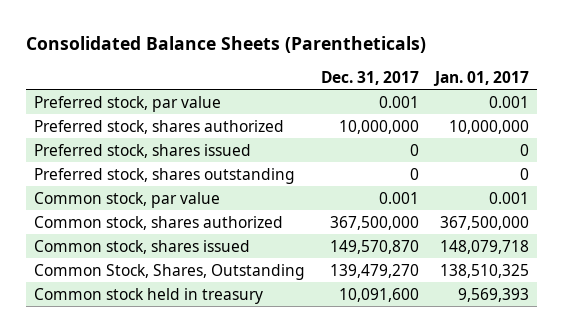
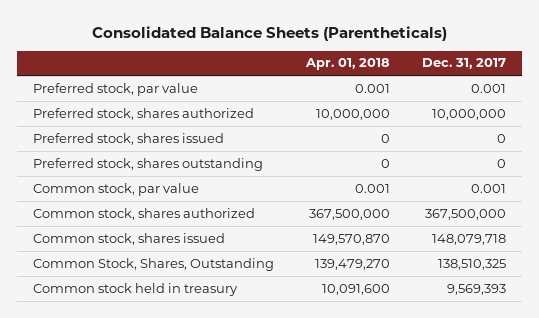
- | Dec. 31, 2017 | Jan. 01, 2017
+ | Apr. 01, 2018 | Dec. 31, 2017
- Common stock, shares issued | 149,570,870 | 148,079,718
- Common Stock, Shares, Outstanding | 139,479,270 | 138,510,325
- Common stock held in treasury | 10,091,600 | 9,569,393
+ Common stock, shares issued | 149,570,870 | 148,079,718
+ Common Stock, Shares, Outstanding | 139,479,270 | 138,510,325
+ Common stock held in treasury | 10,091,600 | 9,569,393

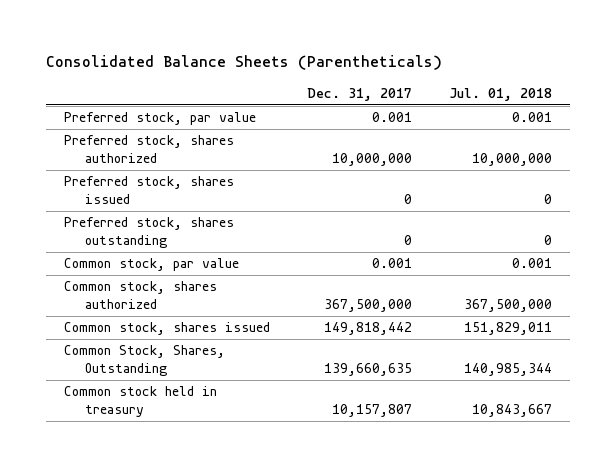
- | Apr. 01, 2018 | Dec. 31, 2017
+ | Dec. 31, 2017 | Jul. 01, 2018
- Common stock, shares issued | 149,570,870 | 148,079,718
- Common Stock, Shares, Outstanding | 139,479,270 | 138,510,325
- Common stock held in treasury | 10,091,600 | 9,569,393
+ Common stock, shares issued | 149,818,442 | 151,829,011
+ Common Stock, Shares, Outstanding | 139,660,635 | 140,985,344
+ Common stock held in treasury | 10,157,807 | 10,843,667

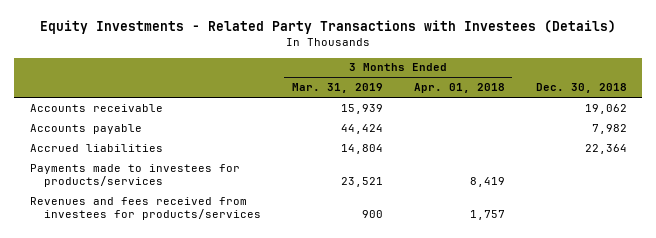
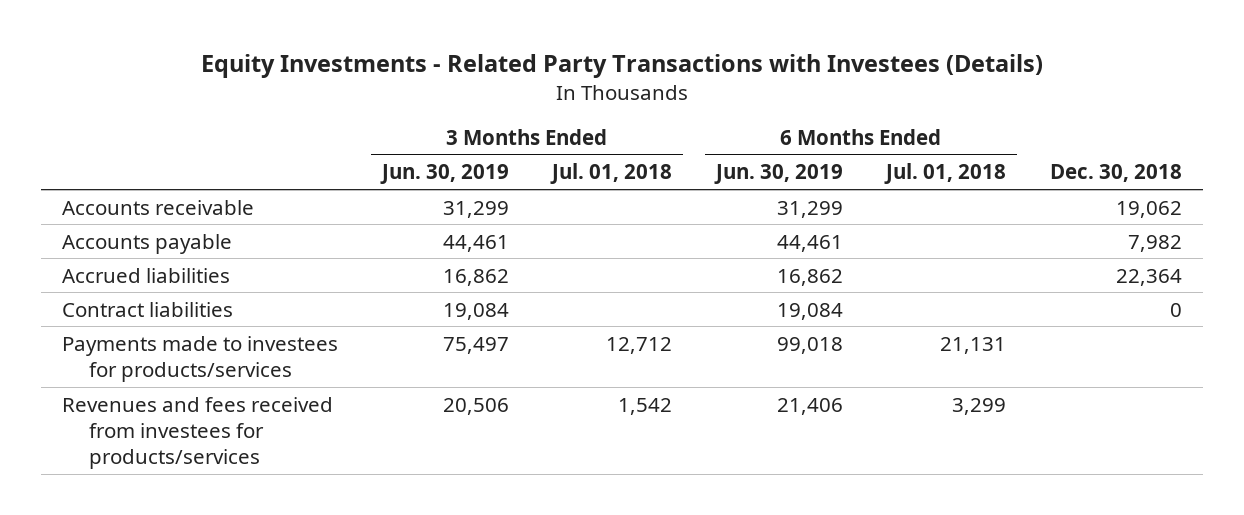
- | 3 Months Ended Mar. 31, 2019 | 3 Months Ended Apr. 01, 2018 | Dec. 30, 2018
+ | 3 Months Ended Jun. 30, 2019 | 3 Months Ended Jul. 01, 2018 | 6 Months Ended Jun. 30, 2019 | 6 Months Ended Jul. 01, 2018 | Dec. 30, 2018
+ Contract liabilities | 19,084 | | 19,084 | | 0

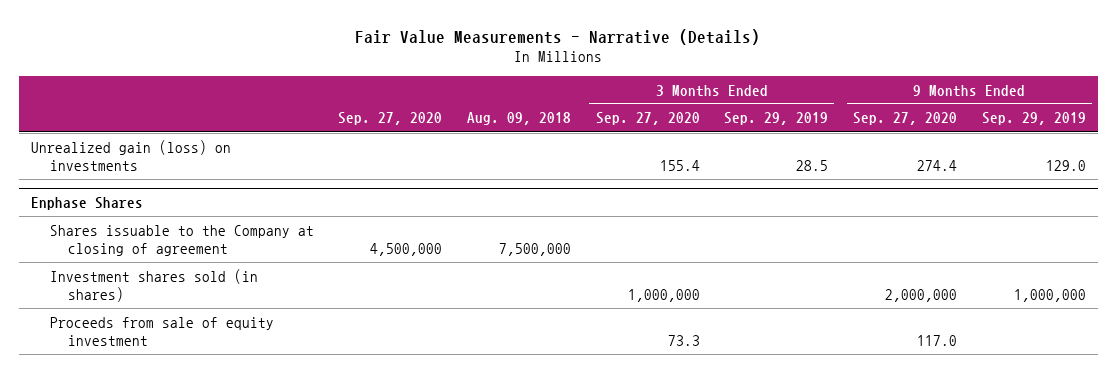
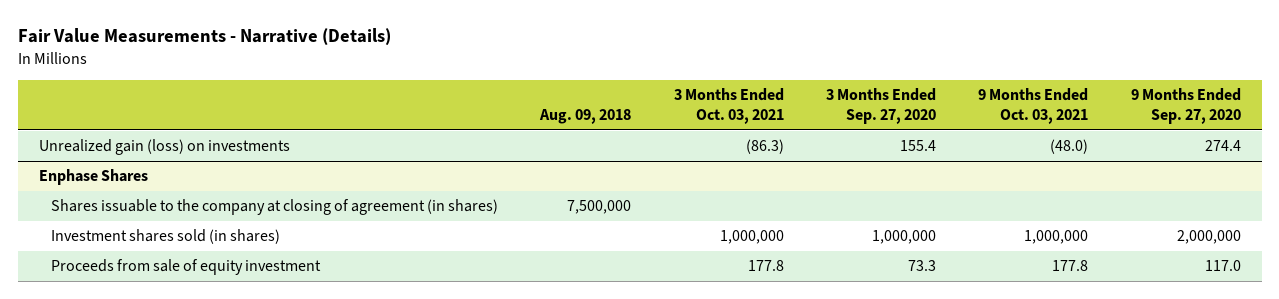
- | Sep. 27, 2020 | Aug. 09, 2018 | 3 Months Ended Sep. 27, 2020 | 3 Months Ended Sep. 29, 2019 | 9 Months Ended Sep. 27, 2020 | 9 Months Ended Sep. 29, 2019
+ | Aug. 09, 2018 | 3 Months Ended Oct. 03, 2021 | 3 Months Ended Sep. 27, 2020 | 9 Months Ended Oct. 03, 2021 | 9 Months Ended Sep. 27, 2020
@ Enphase Shares
- Shares issuable to the Company at closing of agreement | 4,500,000 | 7,500,000 | | | |
+ Shares issuable to the company at closing of agreement (in shares) | 7,500,000 | | | |

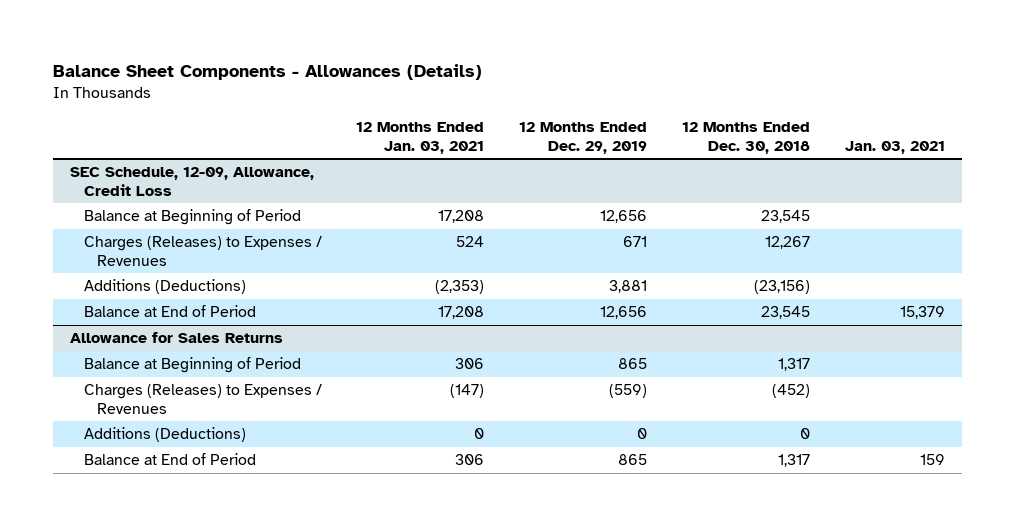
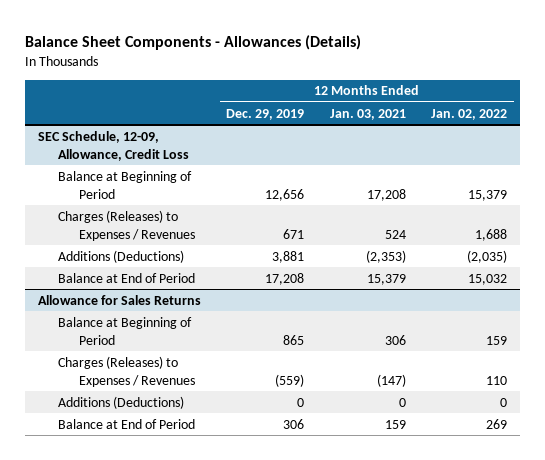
- | 12 Months Ended Jan. 03, 2021 | 12 Months Ended Dec. 29, 2019 | 12 Months Ended Dec. 30, 2018 | Jan. 03, 2021
+ | 12 Months Ended Dec. 29, 2019 | 12 Months Ended Jan. 03, 2021 | 12 Months Ended Jan. 02, 2022
@ SEC Schedule, 12-09, Allowance, Credit Loss
- Balance at End of Period | 17,208 | 12,656 | 23,545 | 15,379
+ Balance at End of Period | 17,208 | 15,379 | 15,032
@ Allowance for Sales Returns
- Balance at End of Period | 306 | 865 | 1,317 | 159
+ Balance at End of Period | 306 | 159 | 269

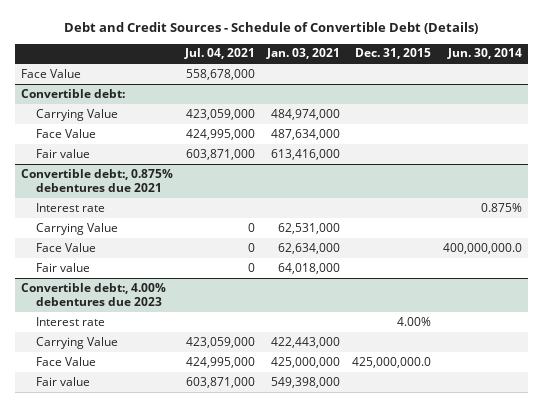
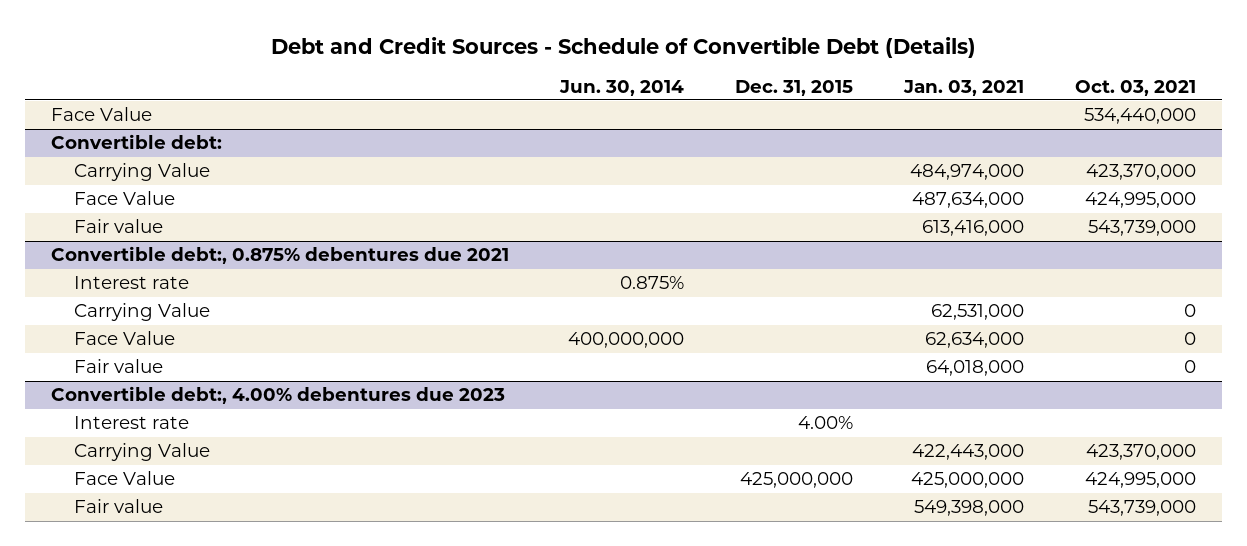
- | Jul. 04, 2021 | Jan. 03, 2021 | Dec. 31, 2015 | Jun. 30, 2014
+ | Jun. 30, 2014 | Dec. 31, 2015 | Jan. 03, 2021 | Oct. 03, 2021
@ Convertible debt:, 0.875% debentures due 2021
- Face Value | 0 | 62,634,000 | | 400,000,000.0
+ Face Value | 400,000,000 | | 62,634,000 | 0
@ Convertible debt:, 4.00% debentures due 2023
- Face Value | 424,995,000 | 425,000,000 | 425,000,000.0 |
+ Face Value | | 425,000,000 | 425,000,000 | 424,995,000

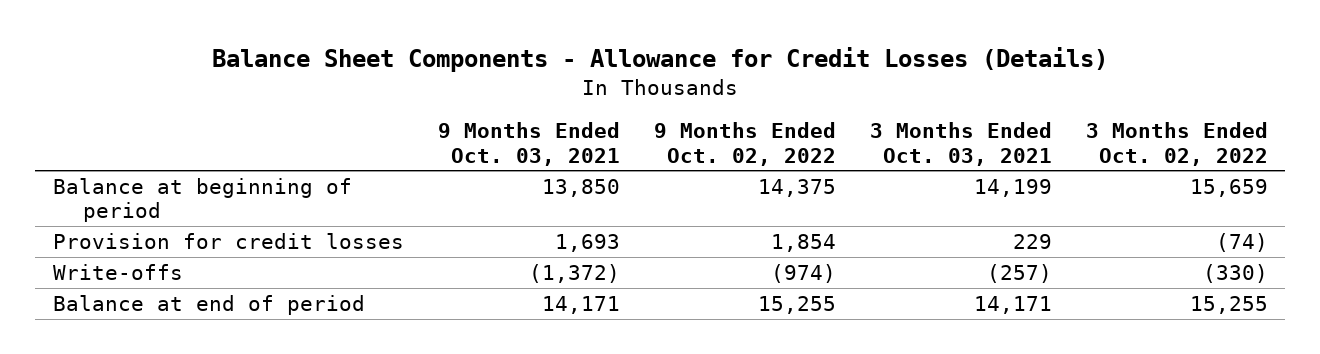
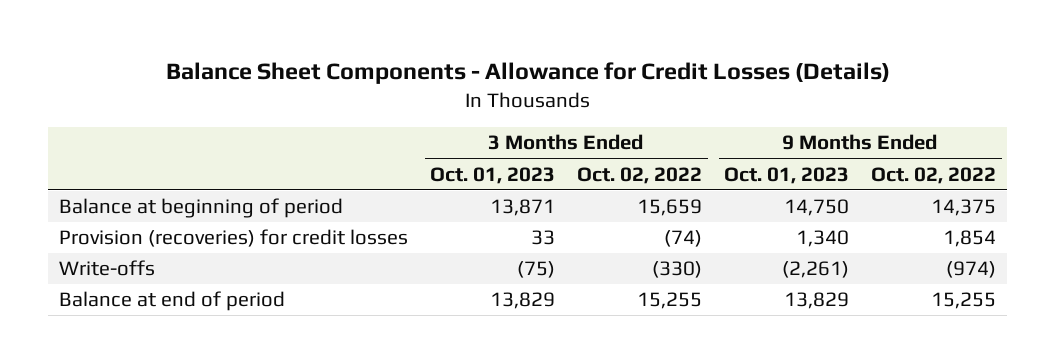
- | 9 Months Ended Oct. 03, 2021 | 9 Months Ended Oct. 02, 2022 | 3 Months Ended Oct. 03, 2021 | 3 Months Ended Oct. 02, 2022
+ | 3 Months Ended Oct. 01, 2023 | 3 Months Ended Oct. 02, 2022 | 9 Months Ended Oct. 01, 2023 | 9 Months Ended Oct. 02, 2022
- Provision for credit losses | 1,693 | 1,854 | 229 | (74)
+ Provision (recoveries) for credit losses | 33 | (74) | 1,340 | 1,854

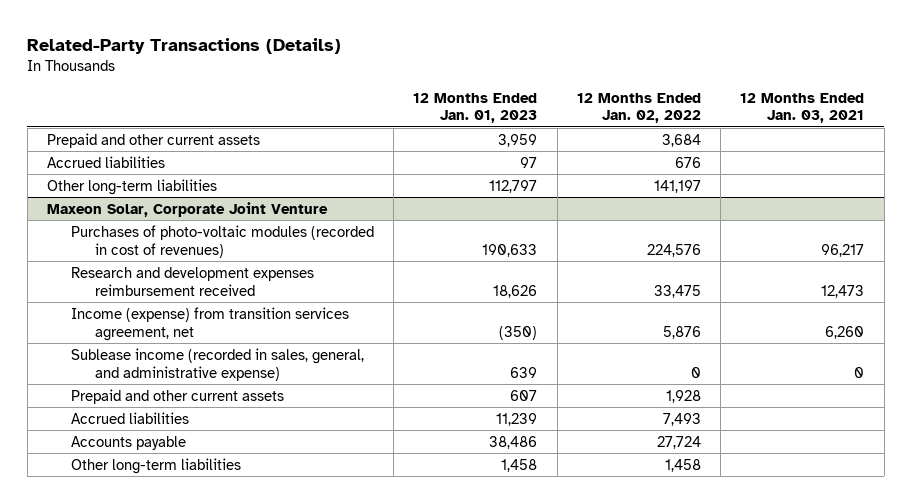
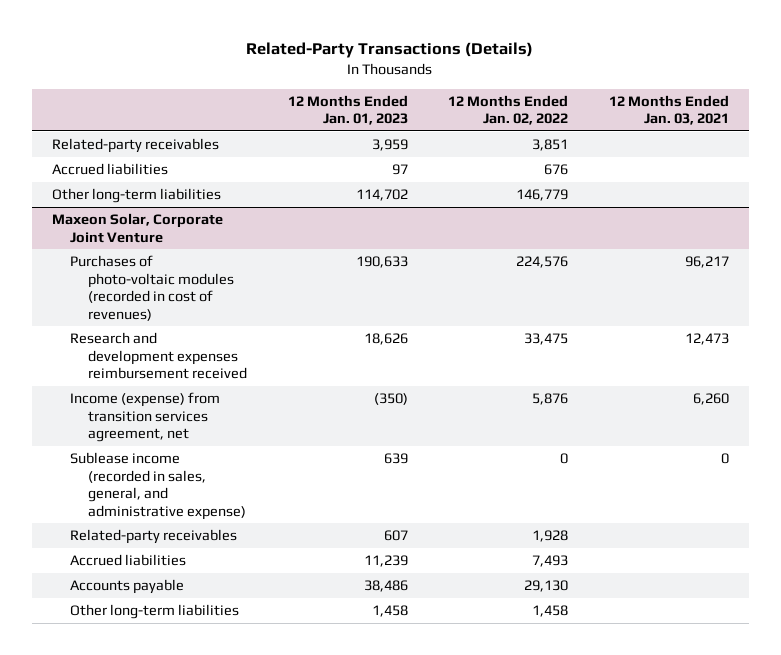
- Prepaid and other current assets | 3,959 | 3,684 |
+ Related-party receivables | 3,959 | 3,851 |
- Other long-term liabilities | 112,797 | 141,197 |
+ Other long-term liabilities | 114,702 | 146,779 |
@ Maxeon Solar, Corporate Joint Venture
- Prepaid and other current assets | 607 | 1,928 |
+ Related-party receivables | 607 | 1,928 |
- Accounts payable | 38,486 | 27,724 |
+ Accounts payable | 38,486 | 29,130 |

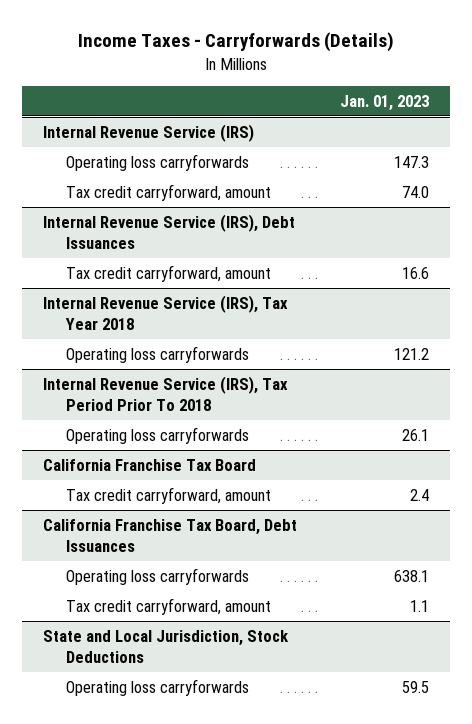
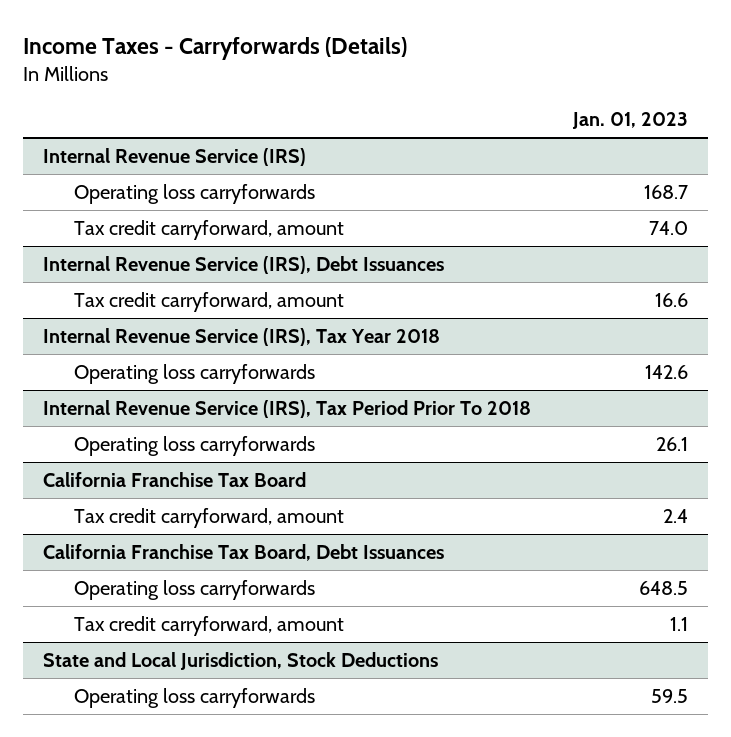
@ Internal Revenue Service (IRS)
- Operating loss carryforwards | 147.3
+ Operating loss carryforwards | 168.7
@ Internal Revenue Service (IRS), Tax Year 2018
- Operating loss carryforwards | 121.2
+ Operating loss carryforwards | 142.6
@ California Franchise Tax Board, Debt Issuances
- Operating loss carryforwards | 638.1
+ Operating loss carryforwards | 648.5

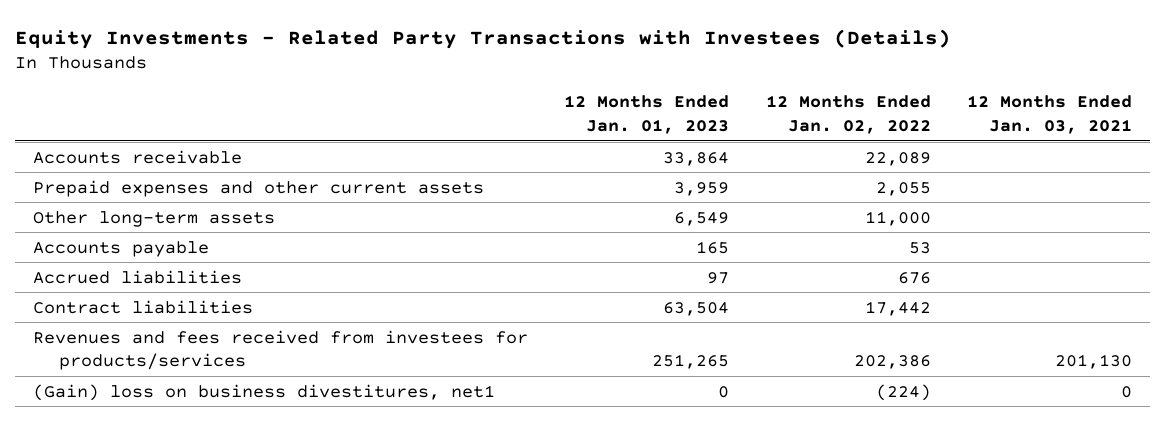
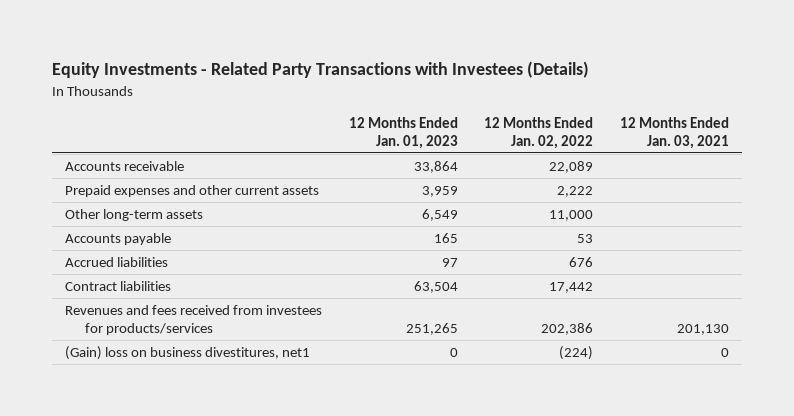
- Prepaid expenses and other current assets | 3,959 | 2,055 |
+ Prepaid expenses and other current assets | 3,959 | 2,222 |

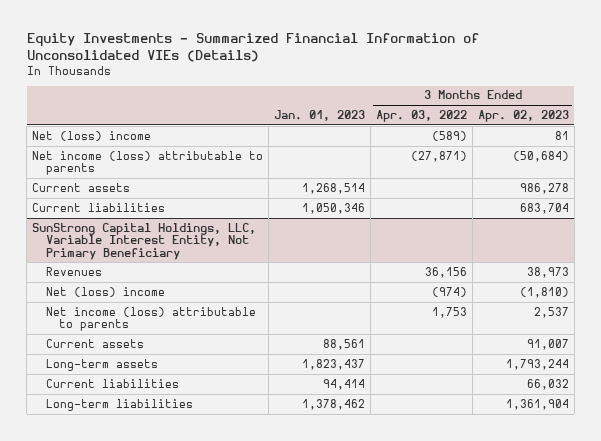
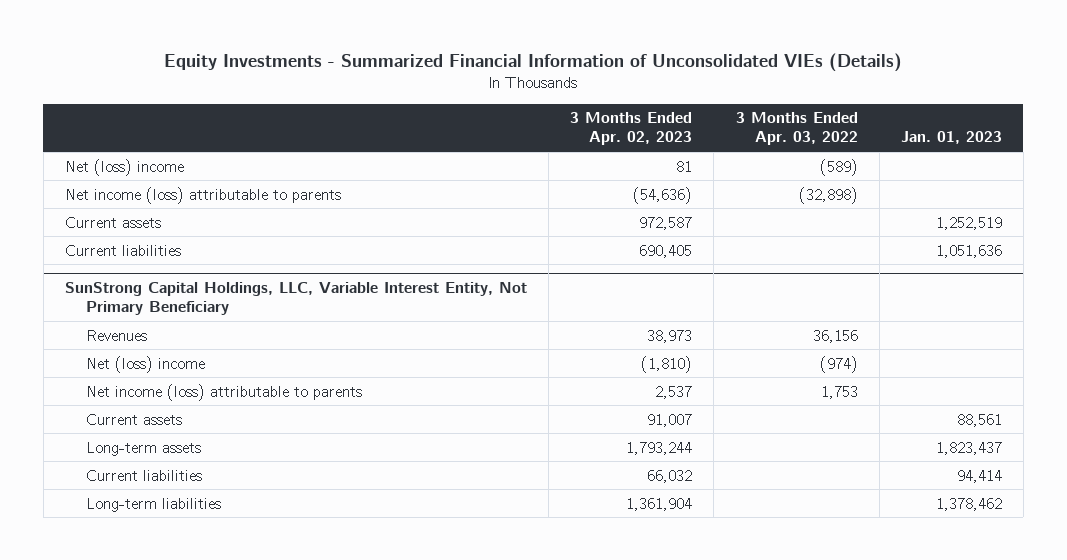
- | Jan. 01, 2023 | 3 Months Ended Apr. 03, 2022 | 3 Months Ended Apr. 02, 2023
+ | 3 Months Ended Apr. 02, 2023 | 3 Months Ended Apr. 03, 2022 | Jan. 01, 2023
- Net income (loss) attributable to parents | | (27,871) | (50,684)
- Current assets | 1,268,514 | | 986,278
- Current liabilities | 1,050,346 | | 683,704
+ Net income (loss) attributable to parents | (54,636) | (32,898) |
+ Current assets | 972,587 | | 1,252,519
+ Current liabilities | 690,405 | | 1,051,636

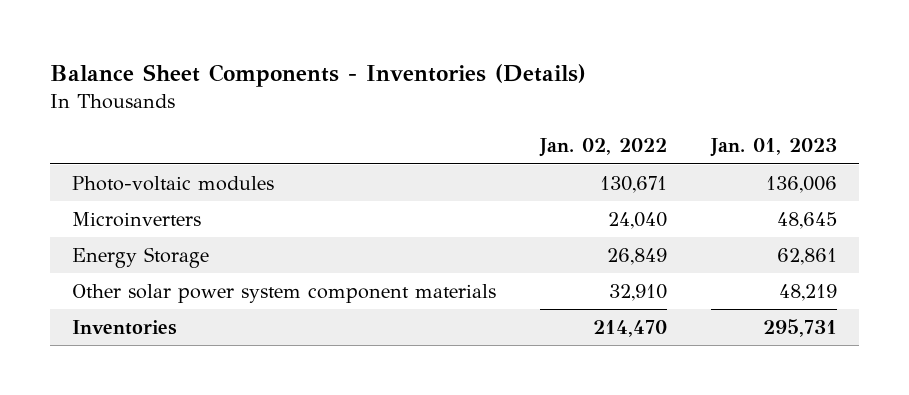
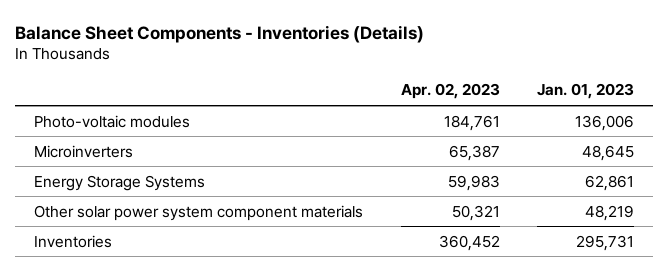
- | Jan. 02, 2022 | Jan. 01, 2023
+ | Apr. 02, 2023 | Jan. 01, 2023
- Energy Storage | 26,849 | 62,861
+ Energy Storage Systems | 59,983 | 62,861

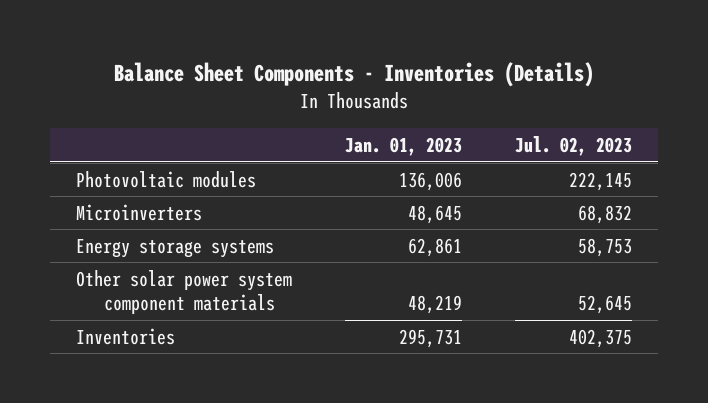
- | Apr. 02, 2023 | Jan. 01, 2023
+ | Jan. 01, 2023 | Jul. 02, 2023
- Photo-voltaic modules | 184,761 | 136,006
+ Photovoltaic modules | 136,006 | 222,145
- Energy Storage Systems | 59,983 | 62,861
+ Energy storage systems | 62,861 | 58,753

